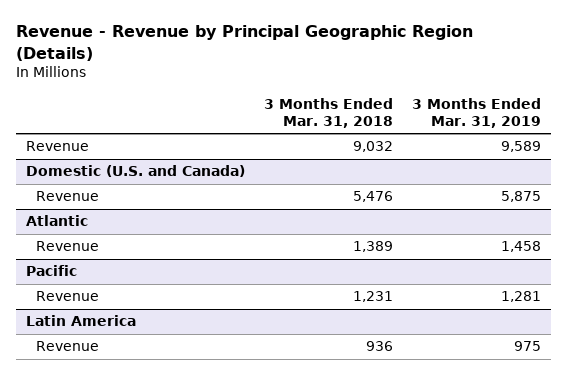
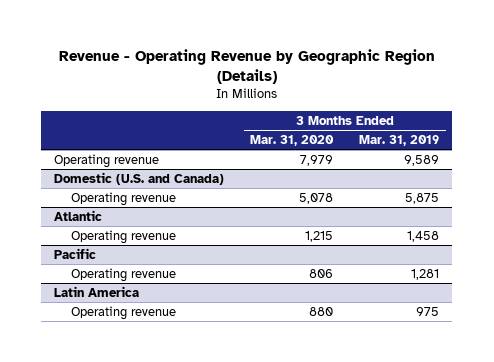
- Revenue - Revenue by Principal Geographic Region (Details)
+ Revenue - Operating Revenue by Geographic Region (Details)
- | 3 Months Ended Mar. 31, 2018 | 3 Months Ended Mar. 31, 2019
+ | 3 Months Ended Mar. 31, 2020 | 3 Months Ended Mar. 31, 2019
- Revenue | 9,032 | 9,589
+ Operating revenue | 7,979 | 9,589
@ Domestic (U.S. and Canada)
- Revenue | 5,476 | 5,875
+ Operating revenue | 5,078 | 5,875
@ Atlantic
- Revenue | 1,389 | 1,458
+ Operating revenue | 1,215 | 1,458
@ Pacific
- Revenue | 1,231 | 1,281
+ Operating revenue | 806 | 1,281
@ Latin America
- Revenue | 936 | 975
+ Operating revenue | 880 | 975

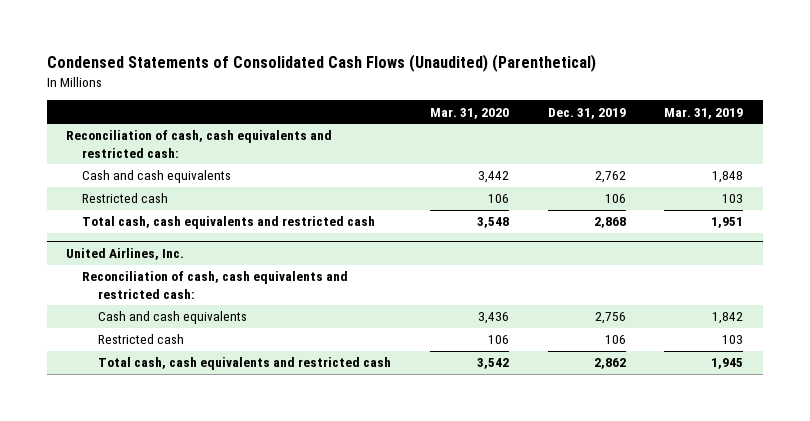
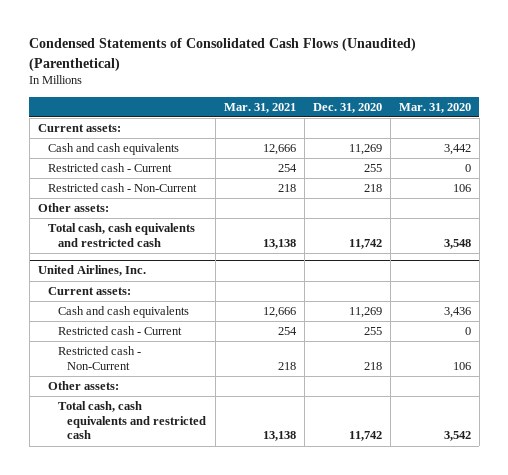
- | Mar. 31, 2020 | Dec. 31, 2019 | Mar. 31, 2019
+ | Mar. 31, 2021 | Dec. 31, 2020 | Mar. 31, 2020
- Reconciliation of cash, cash equivalents and restricted cash:
+ Current assets:
- Restricted cash | 106 | 106 | 103
+ Restricted cash - Current | 254 | 255 | 0
+ Restricted cash - Non-Current | 218 | 218 | 106
+ Other assets:
@ United Airlines, Inc.
- Reconciliation of cash, cash equivalents and restricted cash:
+ Current assets:
- Restricted cash | 106 | 106 | 103
+ Restricted cash - Current | 254 | 255 | 0
+ Restricted cash - Non-Current | 218 | 218 | 106
+ Other assets:

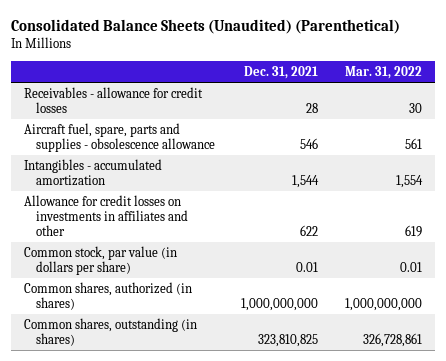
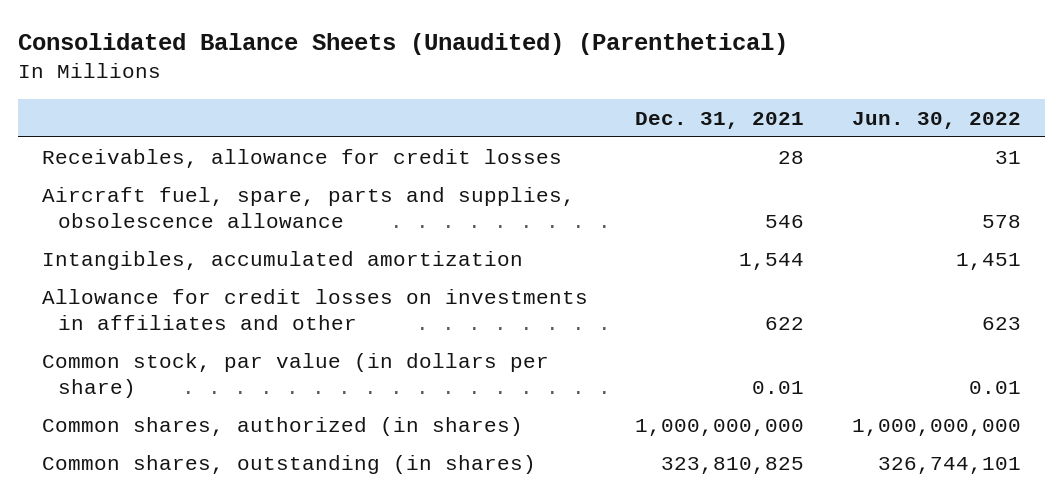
- | Dec. 31, 2021 | Mar. 31, 2022
+ | Dec. 31, 2021 | Jun. 30, 2022
- Receivables - allowance for credit losses | 28 | 30
- Aircraft fuel, spare, parts and supplies - obsolescence allowance | 546 | 561
- Intangibles - accumulated amortization | 1,544 | 1,554
+ Receivables, allowance for credit losses | 28 | 31
+ Aircraft fuel, spare, parts and supplies, obsolescence allowance | 546 | 578
+ Intangibles, accumulated amortization | 1,544 | 1,451

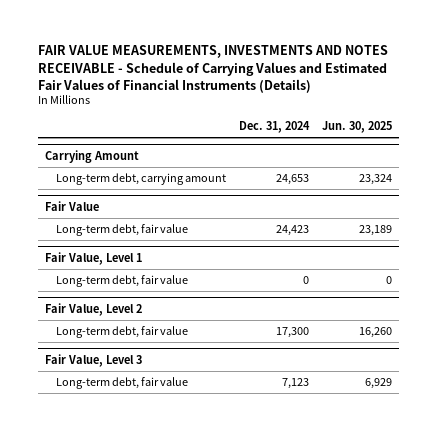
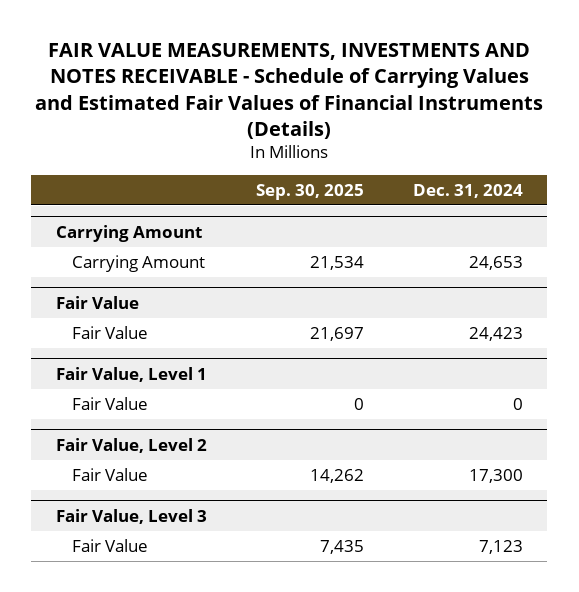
- | Dec. 31, 2024 | Jun. 30, 2025
+ | Sep. 30, 2025 | Dec. 31, 2024
@ Carrying Amount
- Long-term debt, carrying amount | 24,653 | 23,324
+ Carrying Amount | 21,534 | 24,653
@ Fair Value
- Long-term debt, fair value | 24,423 | 23,189
+ Fair Value | 21,697 | 24,423
@ Fair Value, Level 1
- Long-term debt, fair value | 0 | 0
+ Fair Value | 0 | 0
@ Fair Value, Level 2
- Long-term debt, fair value | 17,300 | 16,260
+ Fair Value | 14,262 | 17,300
@ Fair Value, Level 3
- Long-term debt, fair value | 7,123 | 6,929
+ Fair Value | 7,435 | 7,123

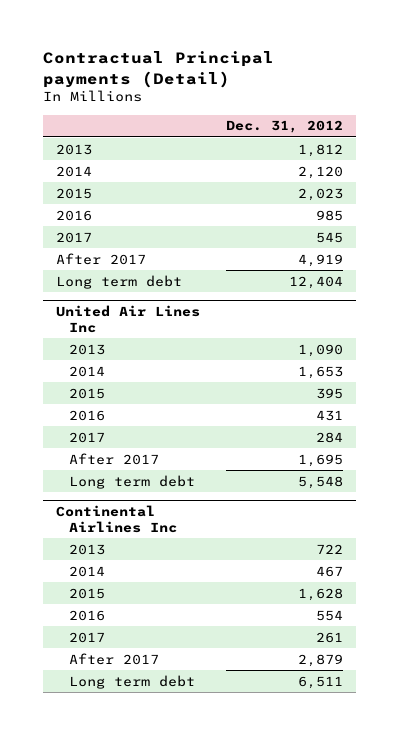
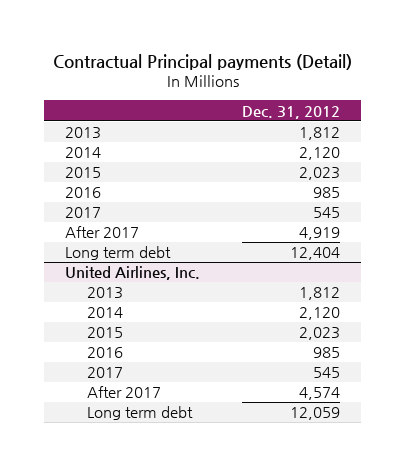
- United Air Lines Inc
- 2013 | 1,090
- 2014 | 1,653
- 2015 | 395
- 2016 | 431
- 2017 | 284
- After 2017 | 1,695
- Long term debt | 5,548
- Continental Airlines Inc
- 2013 | 722
- 2014 | 467
- 2015 | 1,628
- 2016 | 554
- 2017 | 261
- After 2017 | 2,879
- Long term debt | 6,511
+ United Airlines, Inc.
+ 2013 | 1,812
+ 2014 | 2,120
+ 2015 | 2,023
+ 2016 | 985
+ 2017 | 545
+ After 2017 | 4,574
+ Long term debt | 12,059

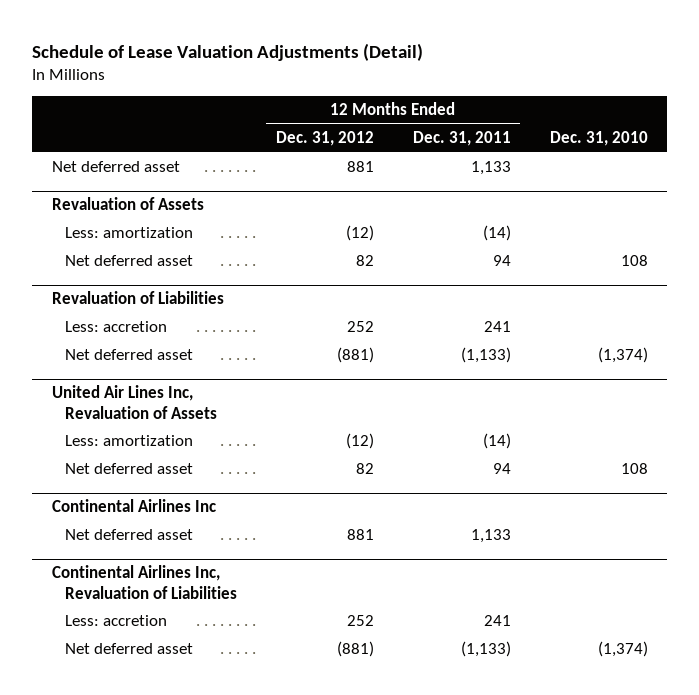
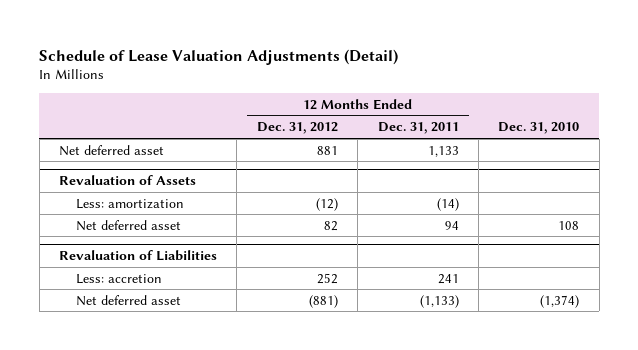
- United Air Lines Inc, Revaluation of Assets
- Less: amortization | (12) | (14) |
- Net deferred asset | 82 | 94 | 108
- Continental Airlines Inc
- Net deferred asset | 881 | 1,133 |
- Continental Airlines Inc, Revaluation of Liabilities
- Less: accretion | 252 | 241 |
- Net deferred asset | (881) | (1,133) | (1,374)

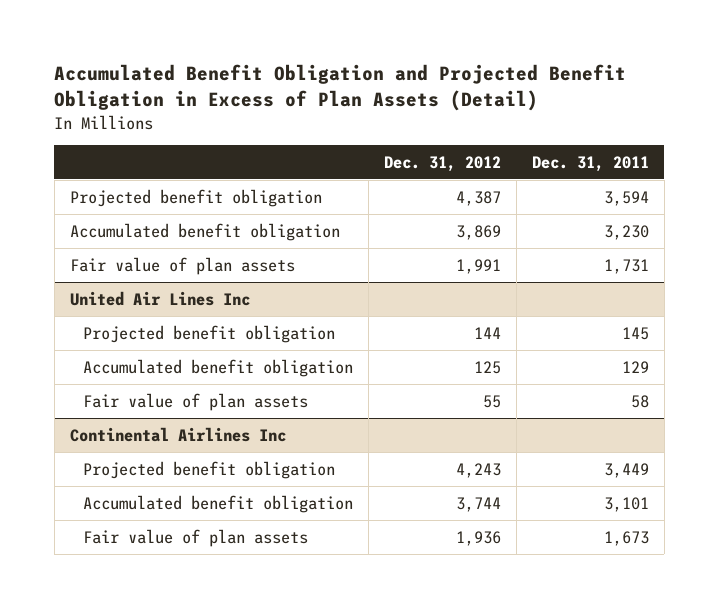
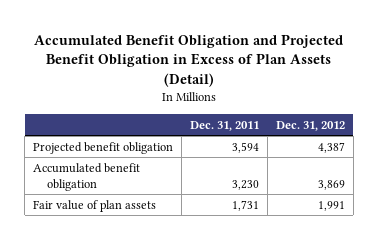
- | Dec. 31, 2012 | Dec. 31, 2011
+ | Dec. 31, 2011 | Dec. 31, 2012
- United Air Lines Inc
- Projected benefit obligation | 144 | 145
- Accumulated benefit obligation | 125 | 129
- Fair value of plan assets | 55 | 58
- Continental Airlines Inc
- Projected benefit obligation | 4,243 | 3,449
- Accumulated benefit obligation | 3,744 | 3,101
- Fair value of plan assets | 1,936 | 1,673

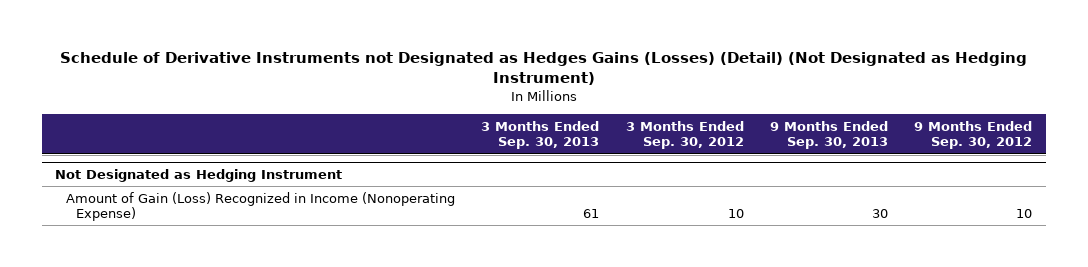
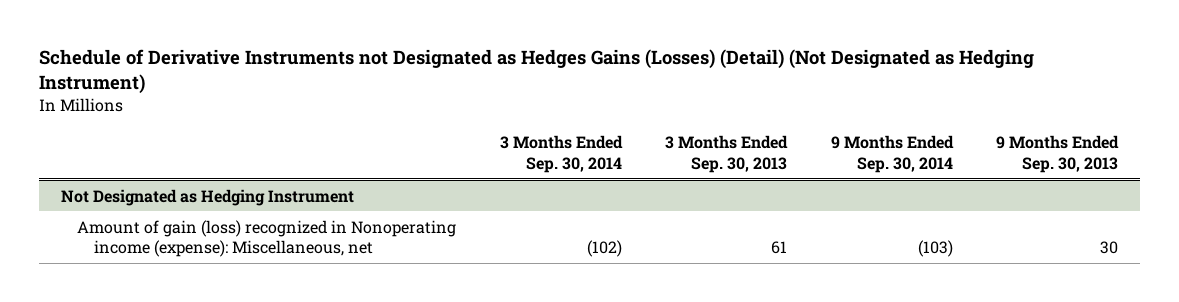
- | 3 Months Ended Sep. 30, 2013 | 3 Months Ended Sep. 30, 2012 | 9 Months Ended Sep. 30, 2013 | 9 Months Ended Sep. 30, 2012
+ | 3 Months Ended Sep. 30, 2014 | 3 Months Ended Sep. 30, 2013 | 9 Months Ended Sep. 30, 2014 | 9 Months Ended Sep. 30, 2013
@ Not Designated as Hedging Instrument
- Amount of Gain (Loss) Recognized in Income (Nonoperating Expense) | 61 | 10 | 30 | 10
+ Amount of gain (loss) recognized in Nonoperating income (expense): Miscellaneous, net | (102) | 61 | (103) | 30

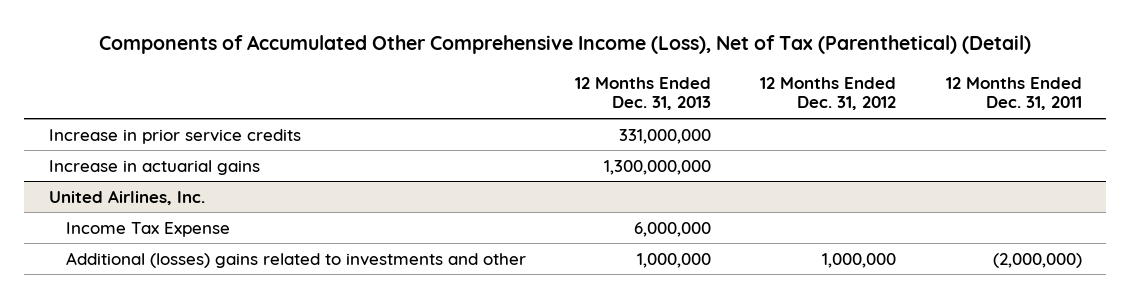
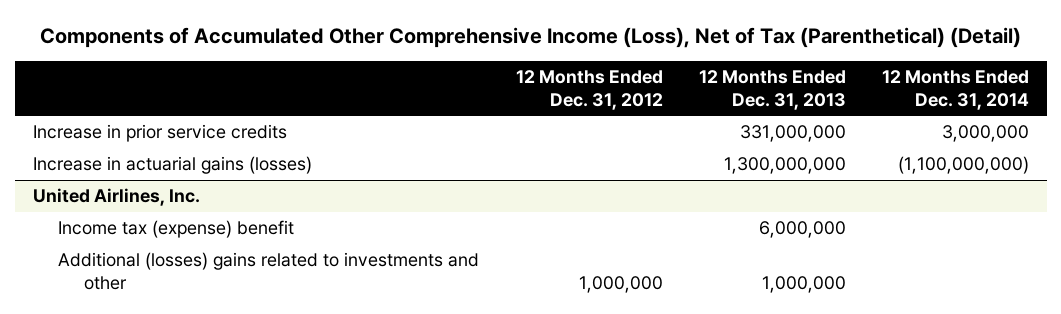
- | 12 Months Ended Dec. 31, 2013 | 12 Months Ended Dec. 31, 2012 | 12 Months Ended Dec. 31, 2011
+ | 12 Months Ended Dec. 31, 2012 | 12 Months Ended Dec. 31, 2013 | 12 Months Ended Dec. 31, 2014
- Increase in actuarial gains | 1,300,000,000 | |
+ Increase in actuarial gains (losses) | | 1,300,000,000 | (1,100,000,000)
@ United Airlines, Inc.
- Income Tax Expense | 6,000,000 | |
+ Income tax (expense) benefit | | 6,000,000 |

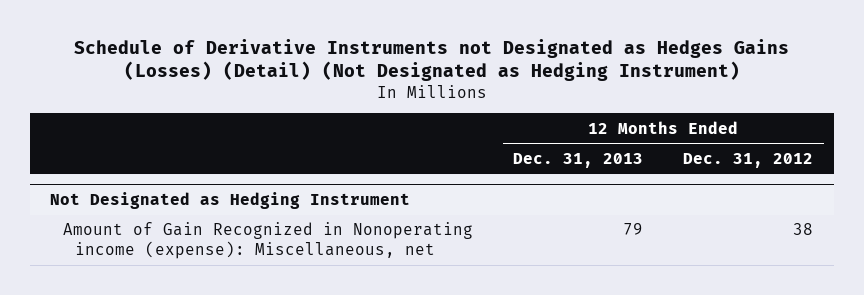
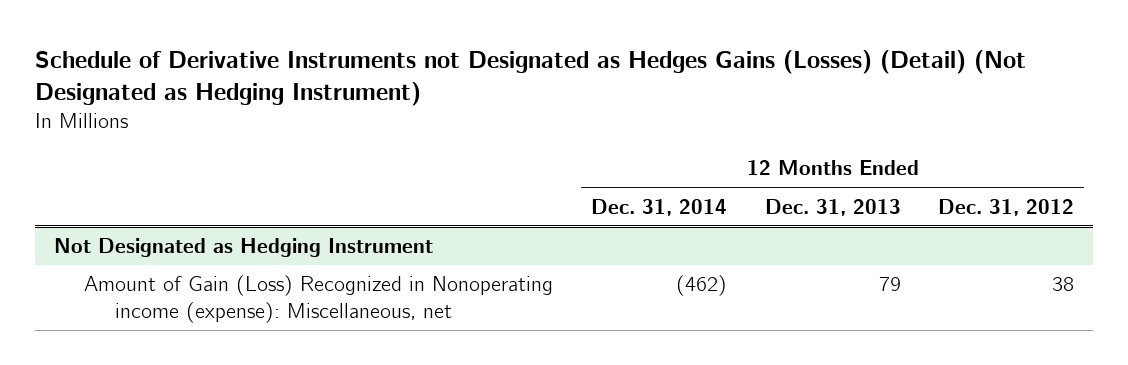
- | 12 Months Ended Dec. 31, 2013 | 12 Months Ended Dec. 31, 2012
+ | 12 Months Ended Dec. 31, 2014 | 12 Months Ended Dec. 31, 2013 | 12 Months Ended Dec. 31, 2012
@ Not Designated as Hedging Instrument
- Amount of Gain Recognized in Nonoperating income (expense): Miscellaneous, net | 79 | 38
+ Amount of Gain (Loss) Recognized in Nonoperating income (expense): Miscellaneous, net | (462) | 79 | 38

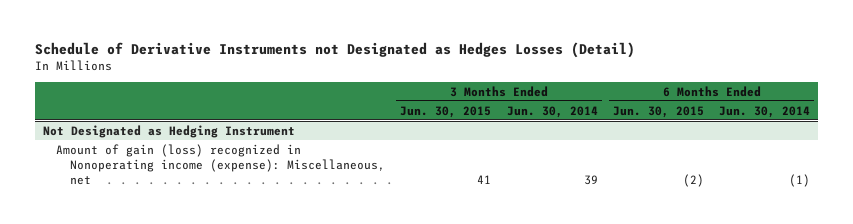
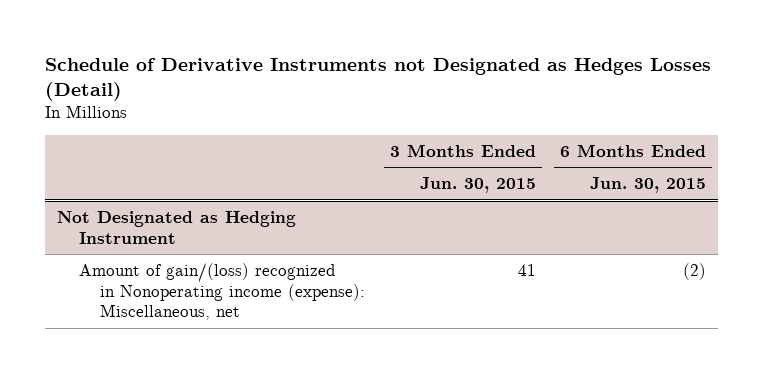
- | 3 Months Ended Jun. 30, 2015 | 3 Months Ended Jun. 30, 2014 | 6 Months Ended Jun. 30, 2015 | 6 Months Ended Jun. 30, 2014
+ | 3 Months Ended Jun. 30, 2015 | 6 Months Ended Jun. 30, 2015
@ Not Designated as Hedging Instrument
- Amount of gain (loss) recognized in Nonoperating income (expense): Miscellaneous, net | 41 | 39 | (2) | (1)
+ Amount of gain/(loss) recognized in Nonoperating income (expense): Miscellaneous, net | 41 | (2)

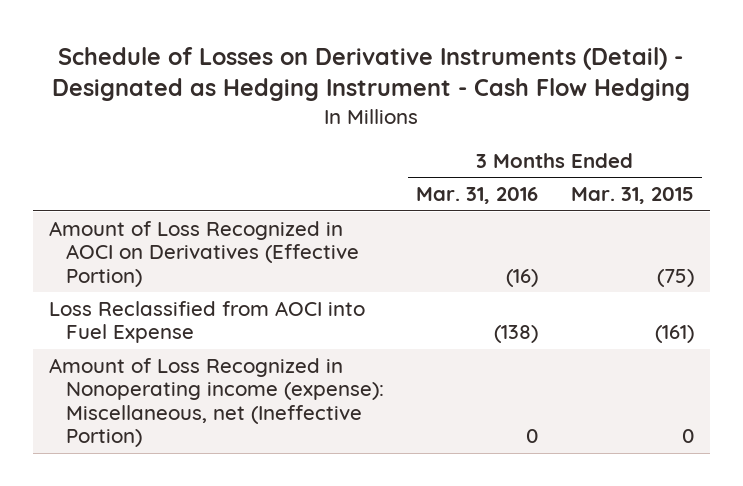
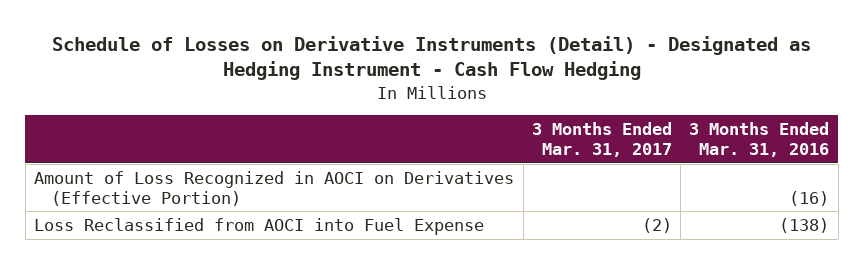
- | 3 Months Ended Mar. 31, 2016 | 3 Months Ended Mar. 31, 2015
+ | 3 Months Ended Mar. 31, 2017 | 3 Months Ended Mar. 31, 2016
- Amount of Loss Recognized in Nonoperating income (expense): Miscellaneous, net (Ineffective Portion) | 0 | 0

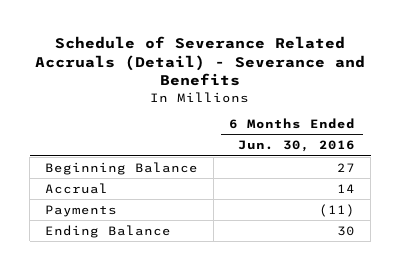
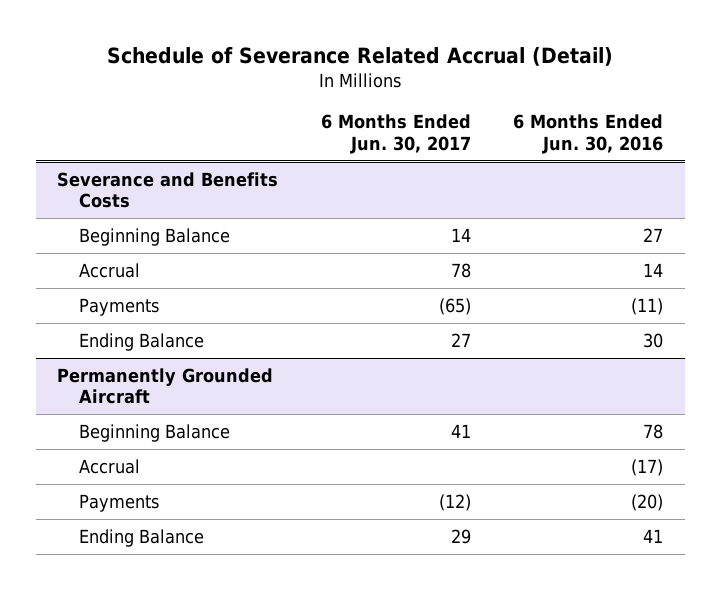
- Schedule of Severance Related Accruals (Detail) - Severance and Benefits
+ Schedule of Severance Related Accrual (Detail)
- | 6 Months Ended Jun. 30, 2016
+ | 6 Months Ended Jun. 30, 2017 | 6 Months Ended Jun. 30, 2016
+ Severance and Benefits Costs
+ Permanently Grounded Aircraft
+ Beginning Balance | 41 | 78
+ Accrual | | (17)
+ Payments | (12) | (20)
+ Ending Balance | 29 | 41

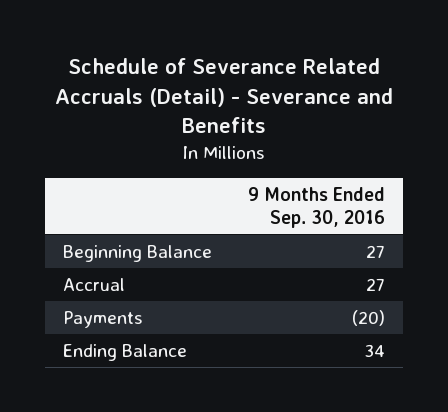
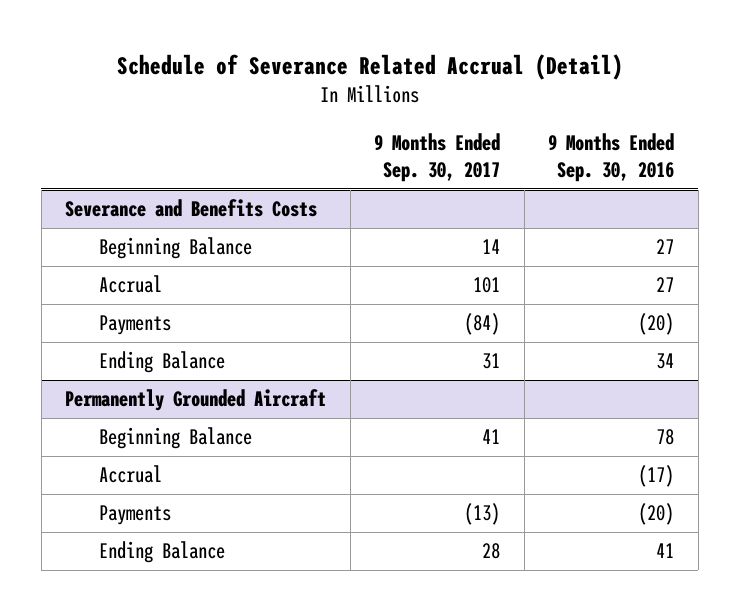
- Schedule of Severance Related Accruals (Detail) - Severance and Benefits
+ Schedule of Severance Related Accrual (Detail)
- | 9 Months Ended Sep. 30, 2016
+ | 9 Months Ended Sep. 30, 2017 | 9 Months Ended Sep. 30, 2016
+ Severance and Benefits Costs
+ Permanently Grounded Aircraft
+ Beginning Balance | 41 | 78
+ Accrual | | (17)
+ Payments | (13) | (20)
+ Ending Balance | 28 | 41

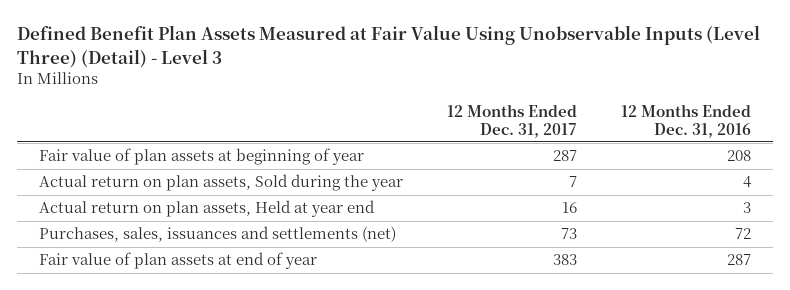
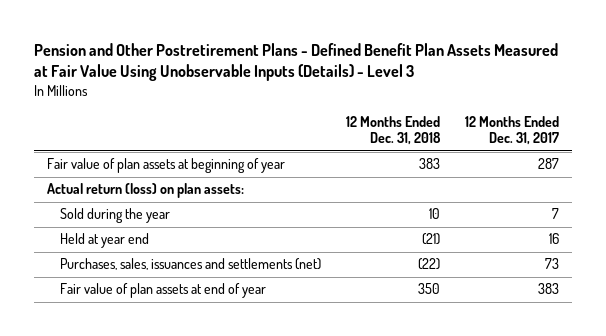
- Defined Benefit Plan Assets Measured at Fair Value Using Unobservable Inputs (Level Three) (Detail) - Level 3
+ Pension and Other Postretirement Plans - Defined Benefit Plan Assets Measured at Fair Value Using Unobservable Inputs (Details) - Level 3
- | 12 Months Ended Dec. 31, 2017 | 12 Months Ended Dec. 31, 2016
+ | 12 Months Ended Dec. 31, 2018 | 12 Months Ended Dec. 31, 2017
- Actual return on plan assets, Sold during the year | 7 | 4
- Actual return on plan assets, Held at year end | 16 | 3
+ Actual return (loss) on plan assets:
+ Sold during the year | 10 | 7
+ Held at year end | (21) | 16

